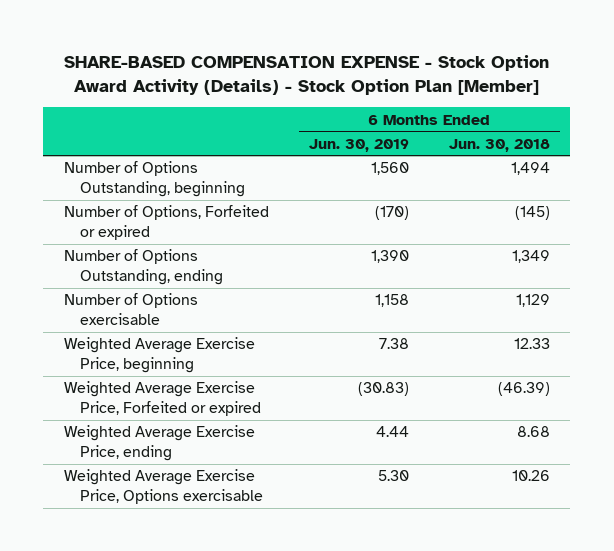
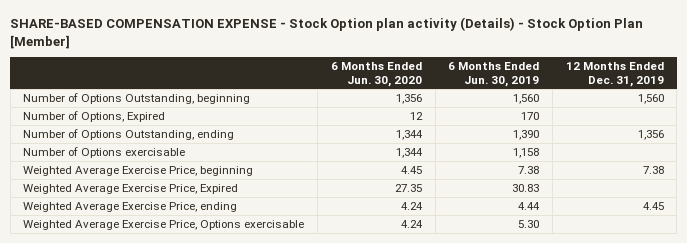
- SHARE-BASED COMPENSATION EXPENSE - Stock Option Award Activity (Details) - Stock Option Plan [Member]
+ SHARE-BASED COMPENSATION EXPENSE - Stock Option plan activity (Details) - Stock Option Plan [Member]
- | 6 Months Ended Jun. 30, 2019 | 6 Months Ended Jun. 30, 2018
+ | 6 Months Ended Jun. 30, 2020 | 6 Months Ended Jun. 30, 2019 | 12 Months Ended Dec. 31, 2019
- Number of Options, Forfeited or expired | (170) | (145)
+ Number of Options, Expired | 12 | 170 |
- Weighted Average Exercise Price, Forfeited or expired | (30.83) | (46.39)
+ Weighted Average Exercise Price, Expired | 27.35 | 30.83 |

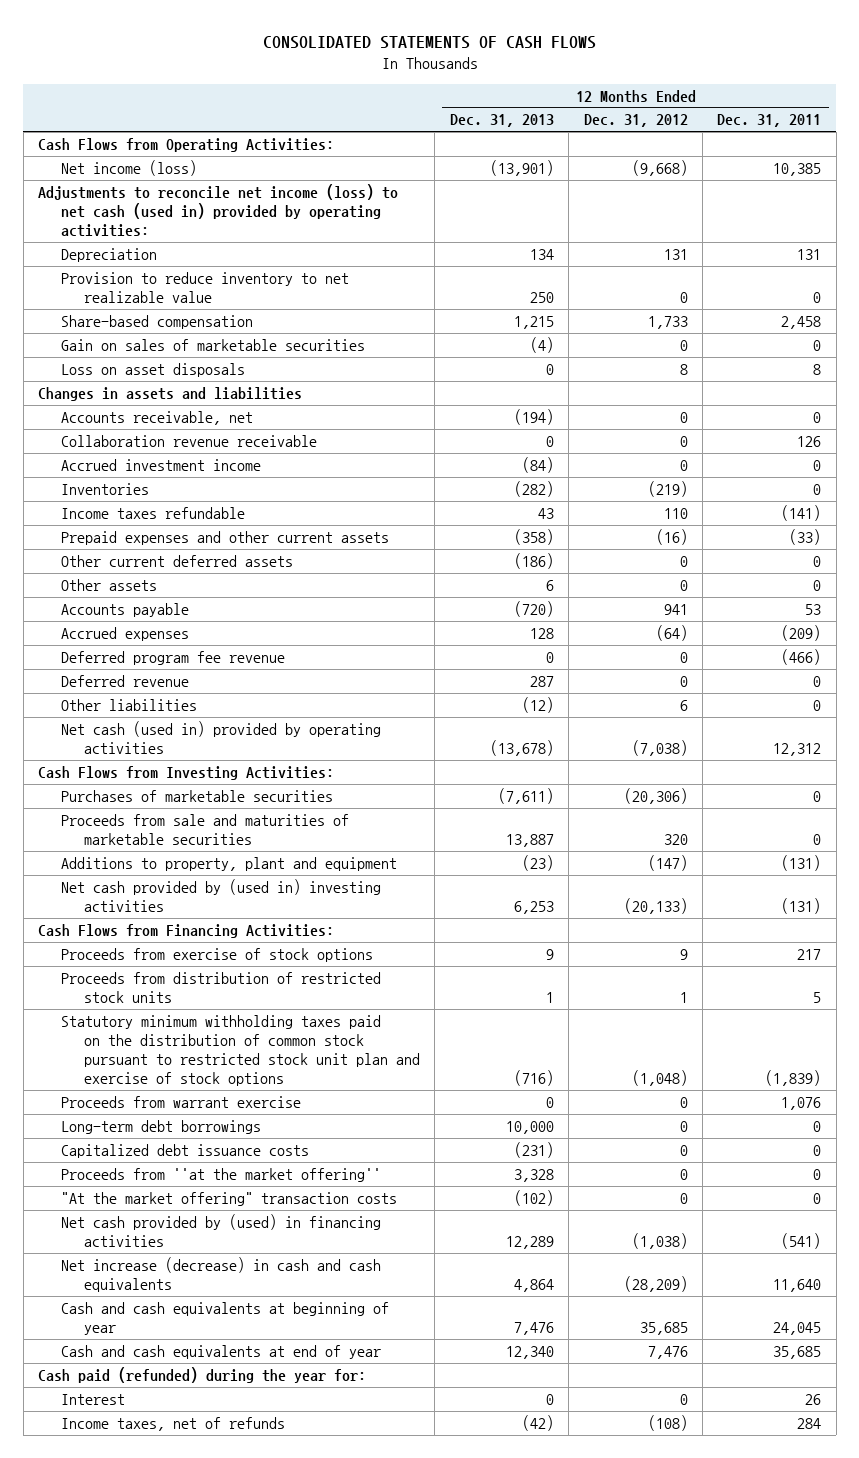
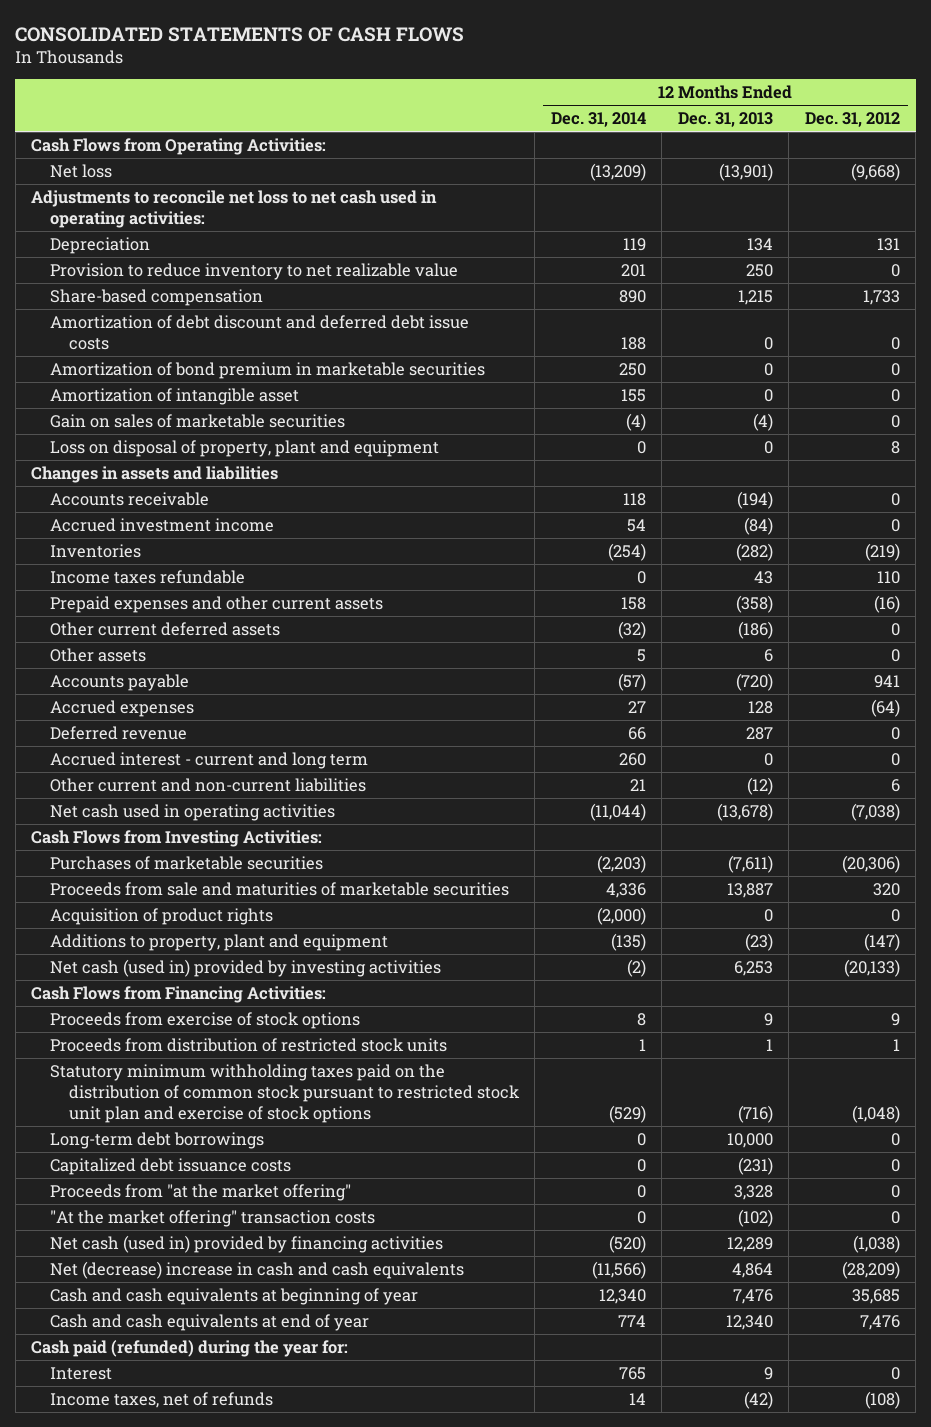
- | 12 Months Ended Dec. 31, 2013 | 12 Months Ended Dec. 31, 2012 | 12 Months Ended Dec. 31, 2011
+ | 12 Months Ended Dec. 31, 2014 | 12 Months Ended Dec. 31, 2013 | 12 Months Ended Dec. 31, 2012
- Net income (loss) | (13,901) | (9,668) | 10,385
- Adjustments to reconcile net income (loss) to net cash (used in) provided by operating activities:
+ Net loss | (13,209) | (13,901) | (9,668)
+ Adjustments to reconcile net loss to net cash used in operating activities:
+ Amortization of debt discount and deferred debt issue costs | 188 | 0 | 0
+ Amortization of bond premium in marketable securities | 250 | 0 | 0
+ Amortization of intangible asset | 155 | 0 | 0
- Loss on asset disposals | 0 | 8 | 8
+ Loss on disposal of property, plant and equipment | 0 | 0 | 8
- Accounts receivable, net | (194) | 0 | 0
- Collaboration revenue receivable | 0 | 0 | 126
+ Accounts receivable | 118 | (194) | 0
- Deferred program fee revenue | 0 | 0 | (466)
- Other liabilities | (12) | 6 | 0
- Net cash (used in) provided by operating activities | (13,678) | (7,038) | 12,312
+ Accrued interest - current and long term | 260 | 0 | 0
+ Other current and non-current liabilities | 21 | (12) | 6
+ Net cash used in operating activities | (11,044) | (13,678) | (7,038)
+ Acquisition of product rights | (2,000) | 0 | 0
- Net cash provided by (used in) investing activities | 6,253 | (20,133) | (131)
+ Net cash (used in) provided by investing activities | (2) | 6,253 | (20,133)
- Proceeds from warrant exercise | 0 | 0 | 1,076
- Proceeds from ''at the market offering'' | 3,328 | 0 | 0
+ Proceeds from "at the market offering" | 0 | 3,328 | 0
- Net cash provided by (used) in financing activities | 12,289 | (1,038) | (541)
- Net increase (decrease) in cash and cash equivalents | 4,864 | (28,209) | 11,640
+ Net cash (used in) provided by financing activities | (520) | 12,289 | (1,038)
+ Net (decrease) increase in cash and cash equivalents | (11,566) | 4,864 | (28,209)
- Interest | 0 | 0 | 26
+ Interest | 765 | 9 | 0

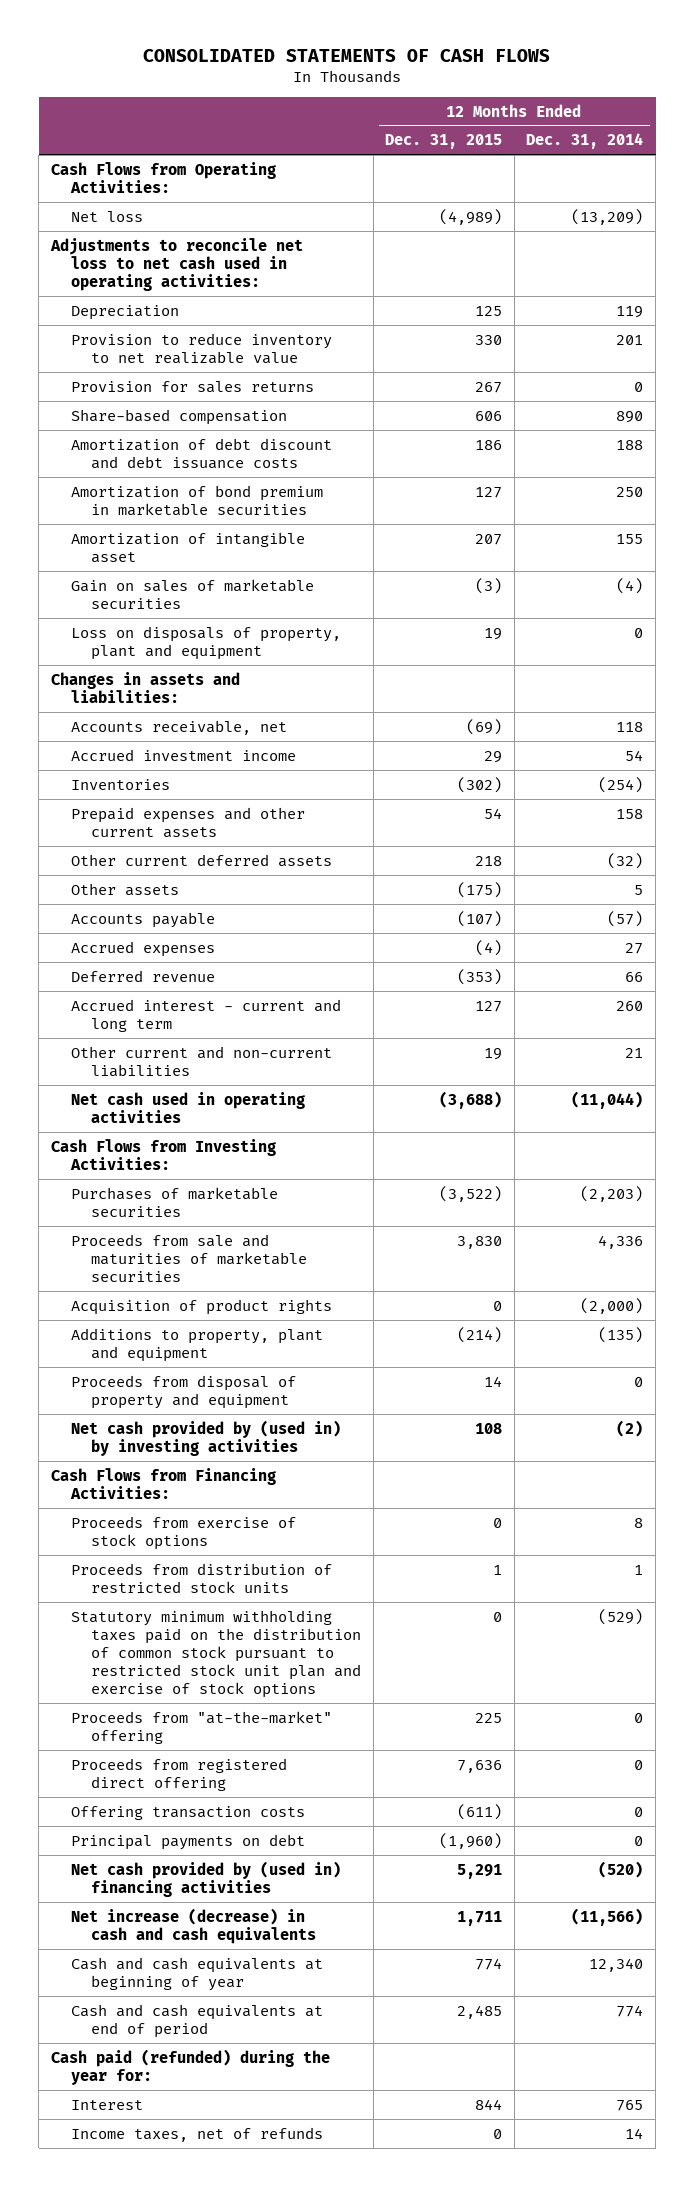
- | 12 Months Ended Dec. 31, 2014 | 12 Months Ended Dec. 31, 2013 | 12 Months Ended Dec. 31, 2012
+ | 12 Months Ended Dec. 31, 2015 | 12 Months Ended Dec. 31, 2014
+ Provision for sales returns | 267 | 0
- Amortization of debt discount and deferred debt issue costs | 188 | 0 | 0
+ Amortization of debt discount and debt issuance costs | 186 | 188
- Loss on disposal of property, plant and equipment | 0 | 0 | 8
- Changes in assets and liabilities
- Accounts receivable | 118 | (194) | 0
+ Loss on disposals of property, plant and equipment | 19 | 0
+ Changes in assets and liabilities:
+ Accounts receivable, net | (69) | 118
- Income taxes refundable | 0 | 43 | 110
- Net cash (used in) provided by investing activities | (2) | 6,253 | (20,133)
+ Proceeds from disposal of property and equipment | 14 | 0
+ Net cash provided by (used in) by investing activities | 108 | (2)
- Long-term debt borrowings | 0 | 10,000 | 0
- Capitalized debt issuance costs | 0 | (231) | 0
- Proceeds from "at the market offering" | 0 | 3,328 | 0
- "At the market offering" transaction costs | 0 | (102) | 0
- Net cash (used in) provided by financing activities | (520) | 12,289 | (1,038)
- Net (decrease) increase in cash and cash equivalents | (11,566) | 4,864 | (28,209)
+ Proceeds from "at-the-market" offering | 225 | 0
+ Proceeds from registered direct offering | 7,636 | 0
+ Offering transaction costs | (611) | 0
+ Principal payments on debt | (1,960) | 0
+ Net cash provided by (used in) financing activities | 5,291 | (520)
+ Net increase (decrease) in cash and cash equivalents | 1,711 | (11,566)
- Cash and cash equivalents at end of year | 774 | 12,340 | 7,476
+ Cash and cash equivalents at end of period | 2,485 | 774

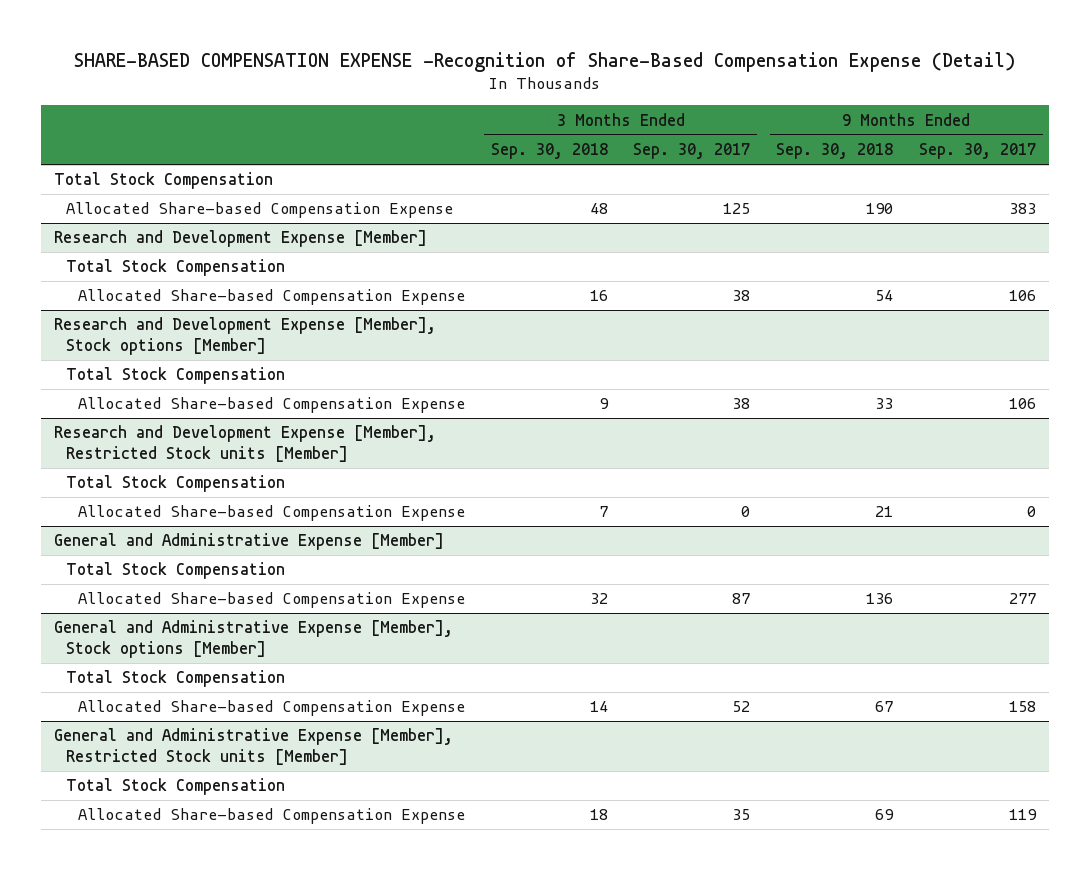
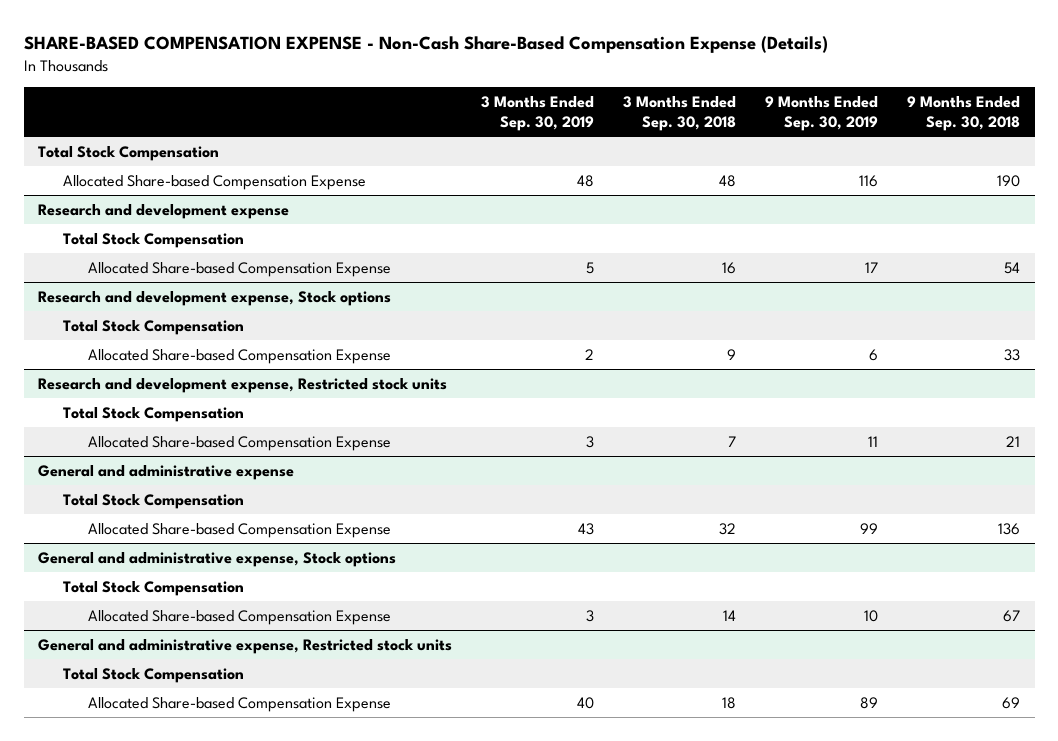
- SHARE-BASED COMPENSATION EXPENSE -Recognition of Share-Based Compensation Expense (Detail)
+ SHARE-BASED COMPENSATION EXPENSE - Non-Cash Share-Based Compensation Expense (Details)
- | 3 Months Ended Sep. 30, 2018 | 3 Months Ended Sep. 30, 2017 | 9 Months Ended Sep. 30, 2018 | 9 Months Ended Sep. 30, 2017
+ | 3 Months Ended Sep. 30, 2019 | 3 Months Ended Sep. 30, 2018 | 9 Months Ended Sep. 30, 2019 | 9 Months Ended Sep. 30, 2018
- Research and Development Expense [Member]
+ Research and development expense
- Research and Development Expense [Member], Stock options [Member]
+ Research and development expense, Stock options
- Research and Development Expense [Member], Restricted Stock units [Member]
+ Research and development expense, Restricted stock units
- General and Administrative Expense [Member]
+ General and administrative expense
- General and Administrative Expense [Member], Stock options [Member]
+ General and administrative expense, Stock options
- General and Administrative Expense [Member], Restricted Stock units [Member]
+ General and administrative expense, Restricted stock units

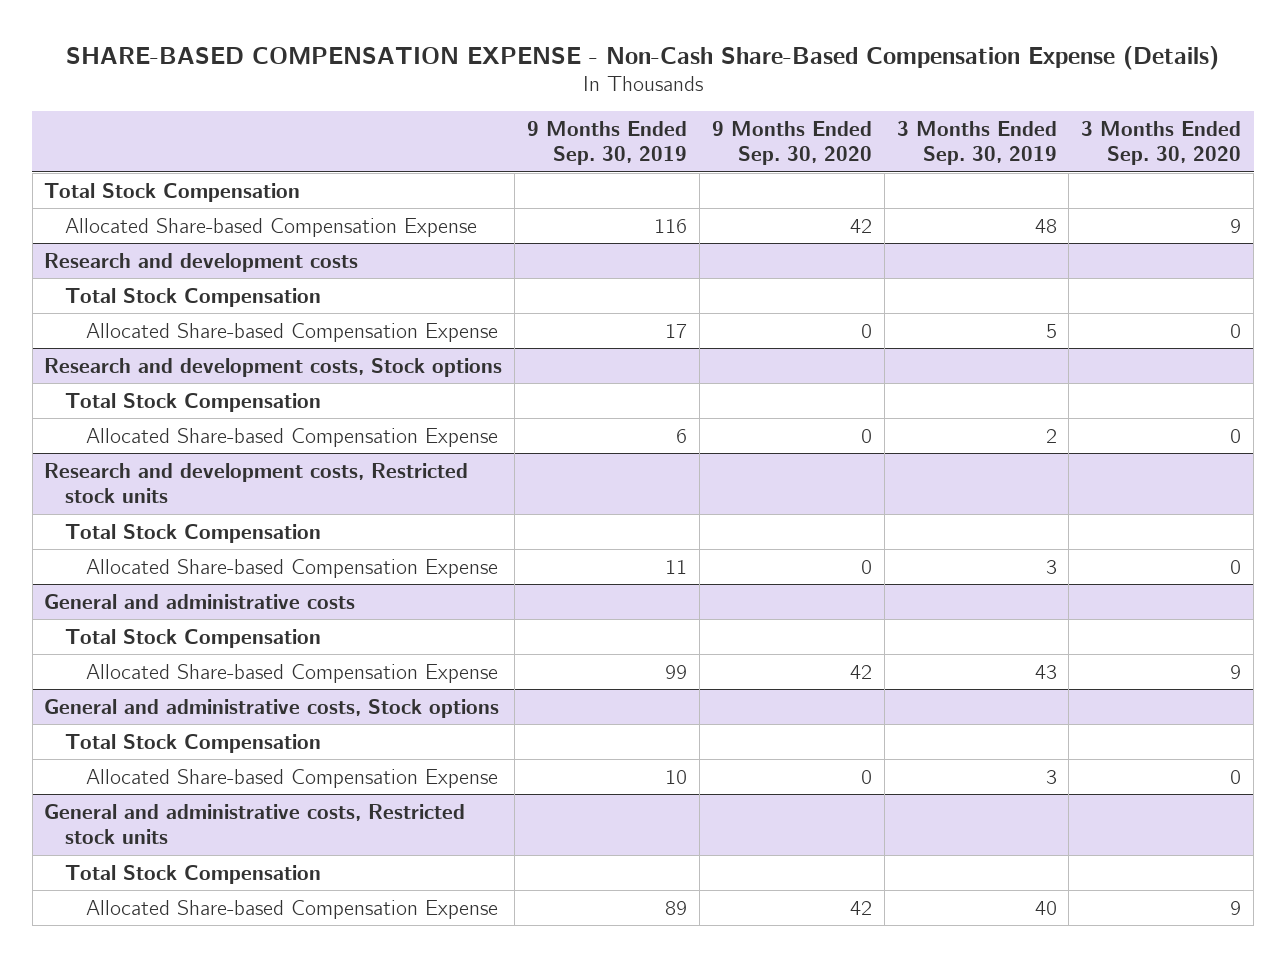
- | 3 Months Ended Sep. 30, 2019 | 3 Months Ended Sep. 30, 2018 | 9 Months Ended Sep. 30, 2019 | 9 Months Ended Sep. 30, 2018
+ | 9 Months Ended Sep. 30, 2019 | 9 Months Ended Sep. 30, 2020 | 3 Months Ended Sep. 30, 2019 | 3 Months Ended Sep. 30, 2020
- Research and development expense
+ Research and development costs
- Research and development expense, Stock options
+ Research and development costs, Stock options
- Research and development expense, Restricted stock units
+ Research and development costs, Restricted stock units
- General and administrative expense
+ General and administrative costs
- General and administrative expense, Stock options
+ General and administrative costs, Stock options
- General and administrative expense, Restricted stock units
+ General and administrative costs, Restricted stock units

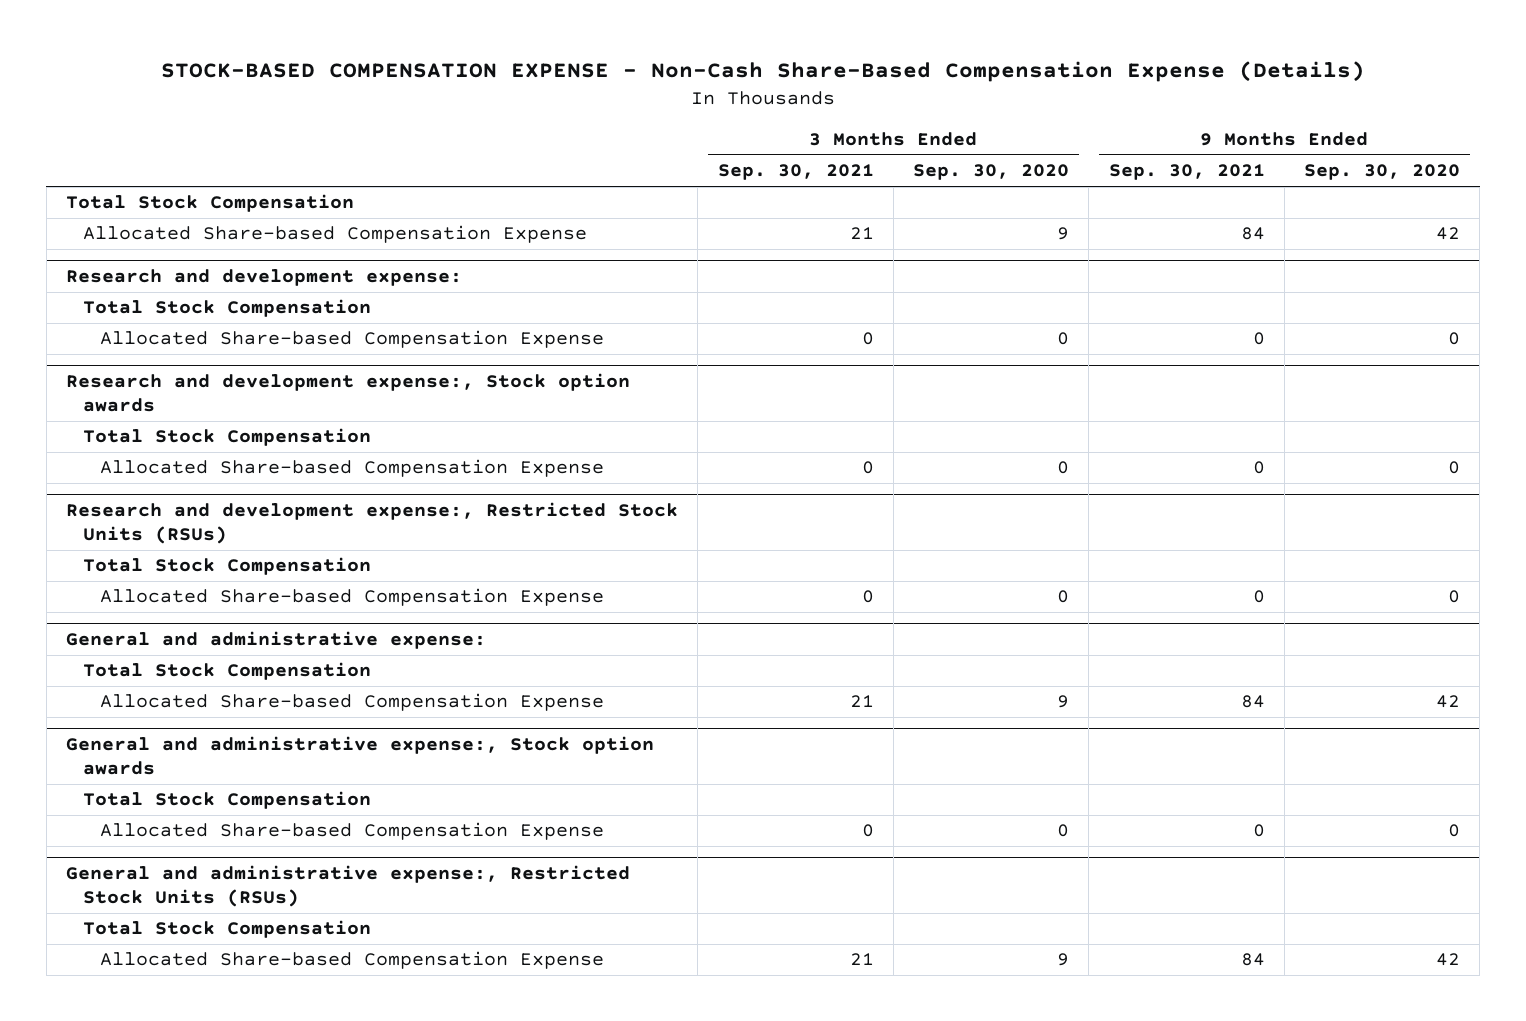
- SHARE-BASED COMPENSATION EXPENSE - Non-Cash Share-Based Compensation Expense (Details)
+ STOCK-BASED COMPENSATION EXPENSE - Non-Cash Share-Based Compensation Expense (Details)
- | 9 Months Ended Sep. 30, 2019 | 9 Months Ended Sep. 30, 2020 | 3 Months Ended Sep. 30, 2019 | 3 Months Ended Sep. 30, 2020
+ | 3 Months Ended Sep. 30, 2021 | 3 Months Ended Sep. 30, 2020 | 9 Months Ended Sep. 30, 2021 | 9 Months Ended Sep. 30, 2020
- Research and development costs
+ Research and development expense:
- Research and development costs, Stock options
+ Research and development expense:, Stock option awards
- Research and development costs, Restricted stock units
+ Research and development expense:, Restricted Stock Units (RSUs)
- General and administrative costs
+ General and administrative expense:
- General and administrative costs, Stock options
+ General and administrative expense:, Stock option awards
- General and administrative costs, Restricted stock units
+ General and administrative expense:, Restricted Stock Units (RSUs)

